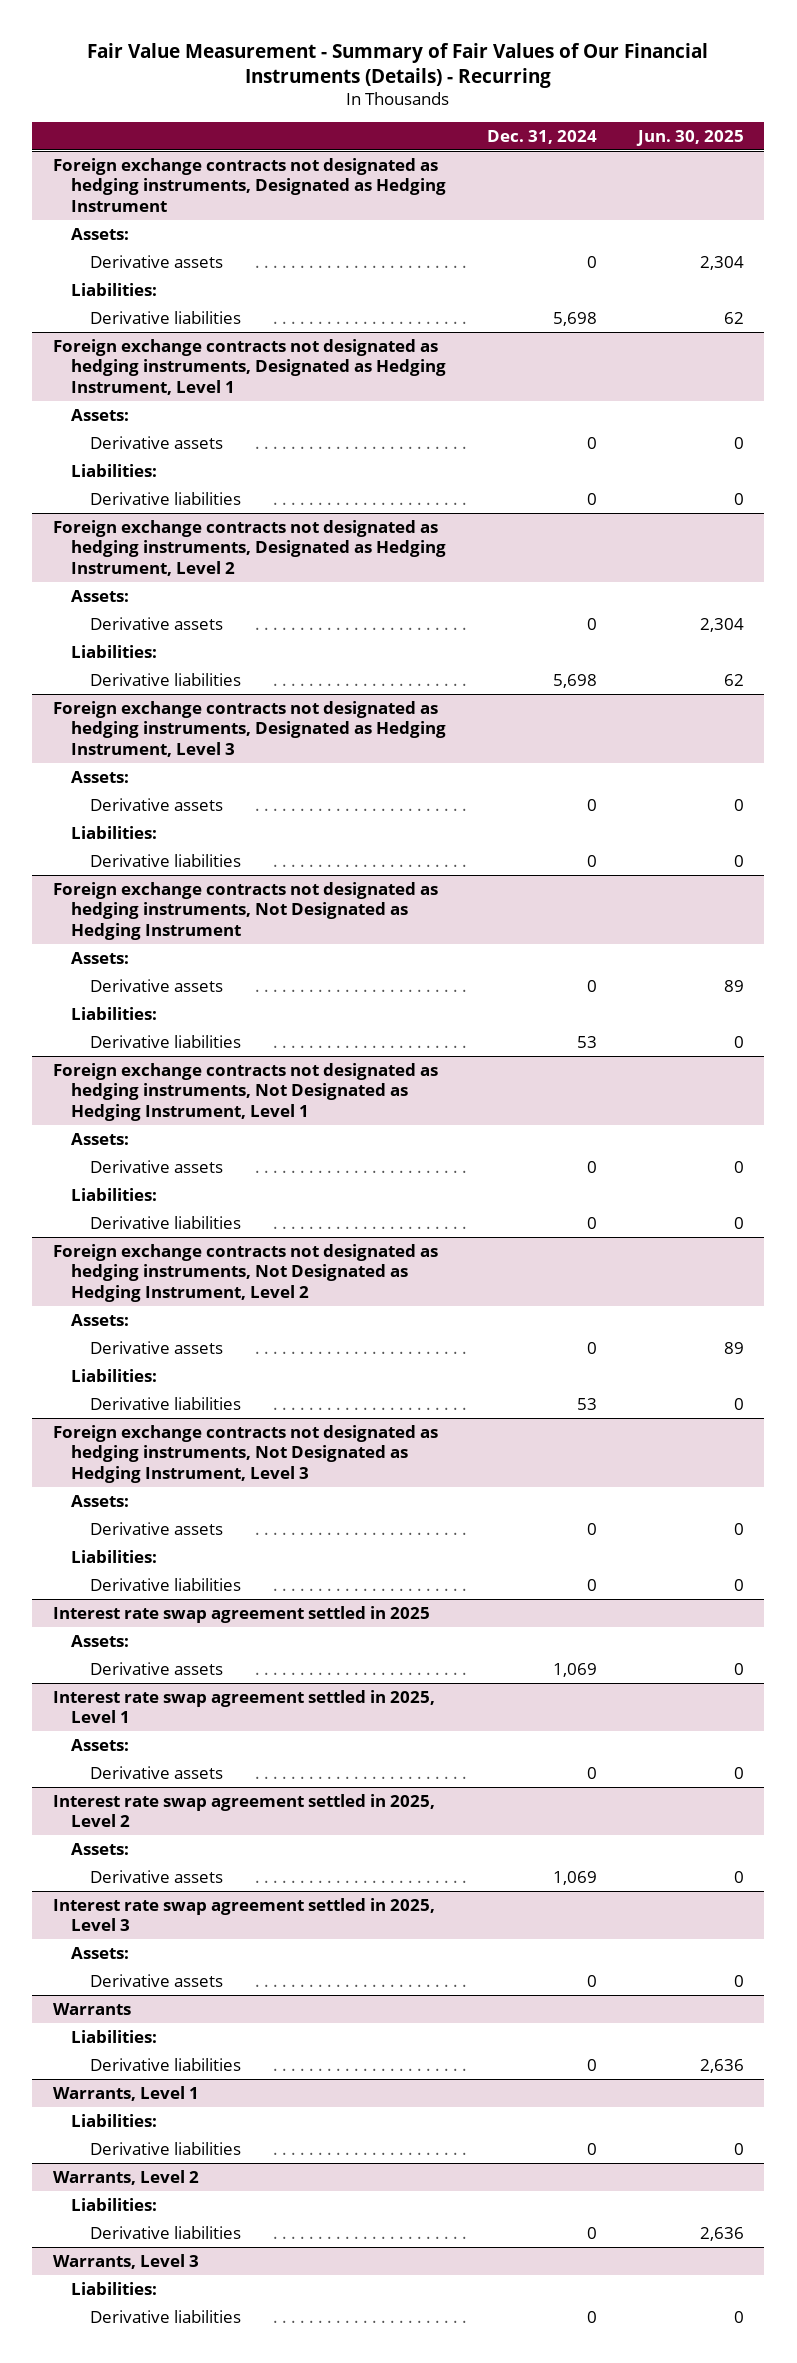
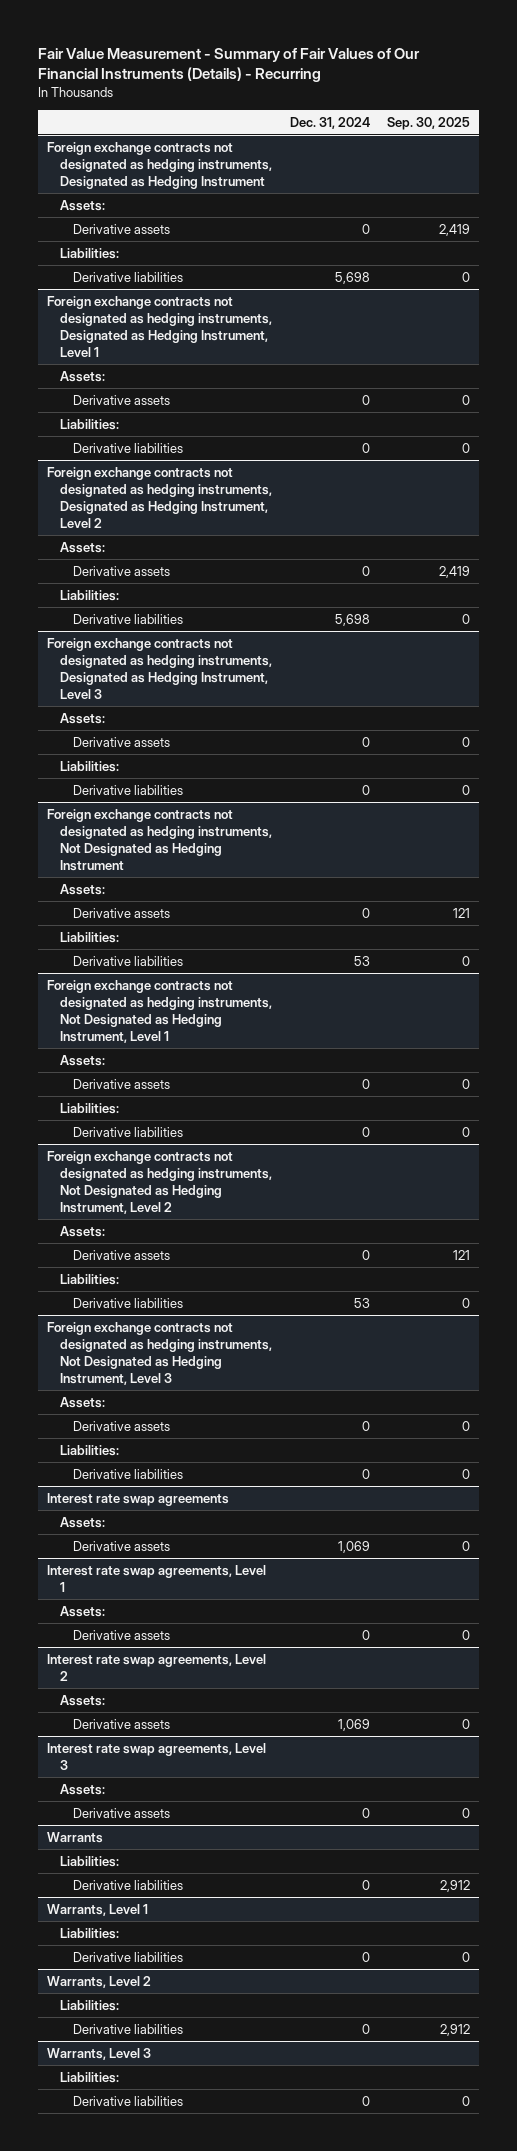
- | Dec. 31, 2024 | Jun. 30, 2025
+ | Dec. 31, 2024 | Sep. 30, 2025
- Interest rate swap agreement settled in 2025
+ Interest rate swap agreements
- Interest rate swap agreement settled in 2025, Level 1
+ Interest rate swap agreements, Level 1
- Interest rate swap agreement settled in 2025, Level 2
+ Interest rate swap agreements, Level 2
- Interest rate swap agreement settled in 2025, Level 3
+ Interest rate swap agreements, Level 3

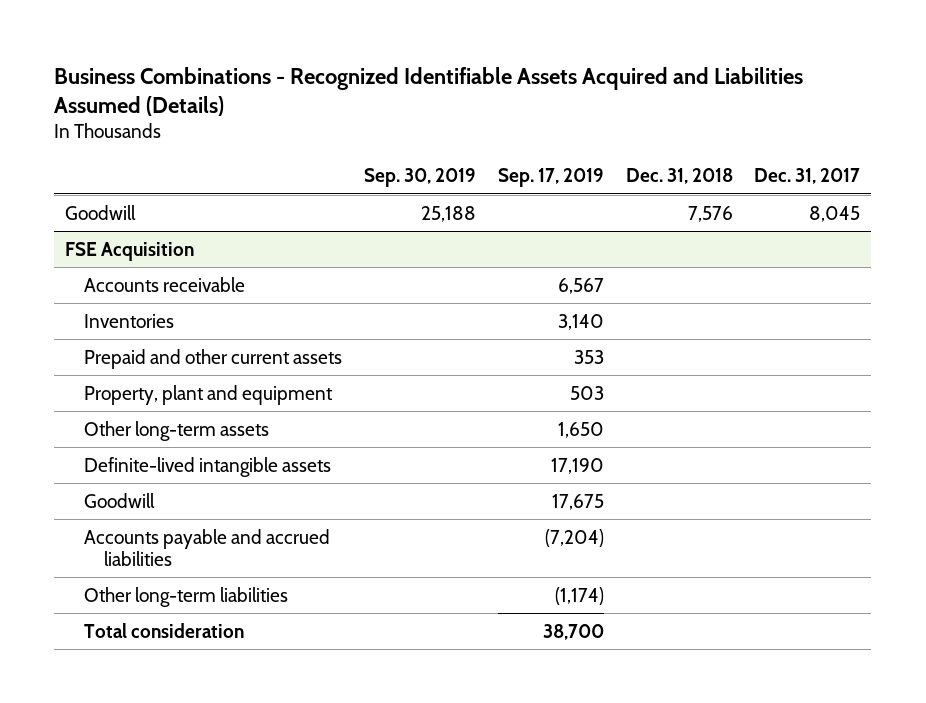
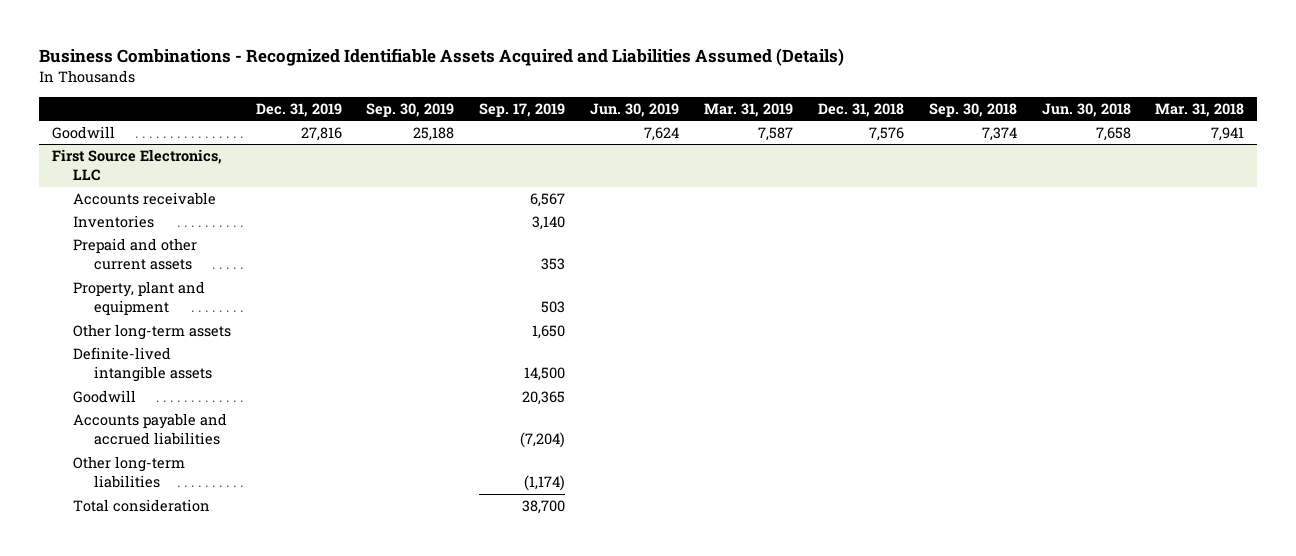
- | Sep. 30, 2019 | Sep. 17, 2019 | Dec. 31, 2018 | Dec. 31, 2017
+ | Dec. 31, 2019 | Sep. 30, 2019 | Sep. 17, 2019 | Jun. 30, 2019 | Mar. 31, 2019 | Dec. 31, 2018 | Sep. 30, 2018 | Jun. 30, 2018 | Mar. 31, 2018
- FSE Acquisition
+ First Source Electronics, LLC
- Definite-lived intangible assets | | 17,190 | |
- Goodwill | | 17,675 | |
+ Definite-lived intangible assets | | | 14,500 | | | | | |
+ Goodwill | | | 20,365 | | | | | |

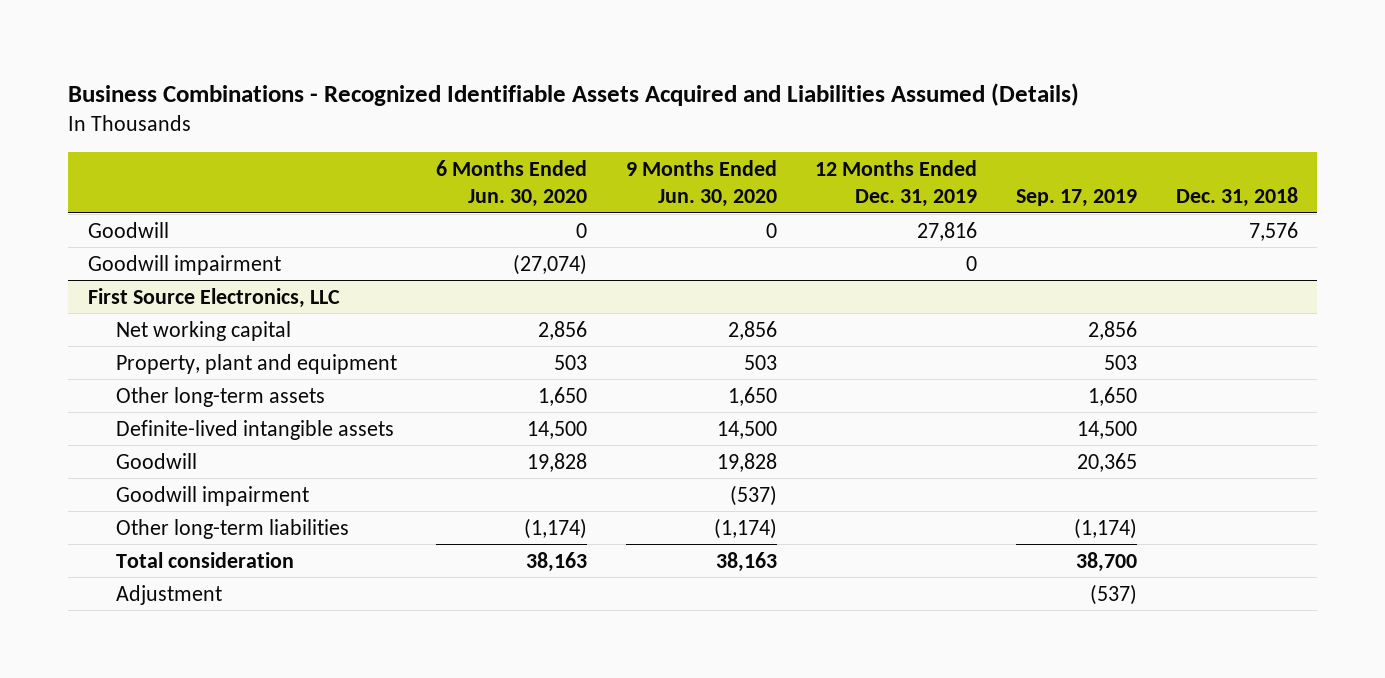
- | Dec. 31, 2019 | Sep. 30, 2019 | Sep. 17, 2019 | Jun. 30, 2019 | Mar. 31, 2019 | Dec. 31, 2018 | Sep. 30, 2018 | Jun. 30, 2018 | Mar. 31, 2018
+ | 6 Months Ended Jun. 30, 2020 | 9 Months Ended Jun. 30, 2020 | 12 Months Ended Dec. 31, 2019 | Sep. 17, 2019 | Dec. 31, 2018
+ Goodwill impairment | (27,074) | | 0 | |
@ First Source Electronics, LLC
- Accounts receivable | | | 6,567 | | | | | |
- Inventories | | | 3,140 | | | | | |
- Prepaid and other current assets | | | 353 | | | | | |
+ Net working capital | 2,856 | 2,856 | | 2,856 |
- Accounts payable and accrued liabilities | | | (7,204) | | | | | |
+ Goodwill impairment | | (537) | | |
+ Adjustment | | | | (537) |

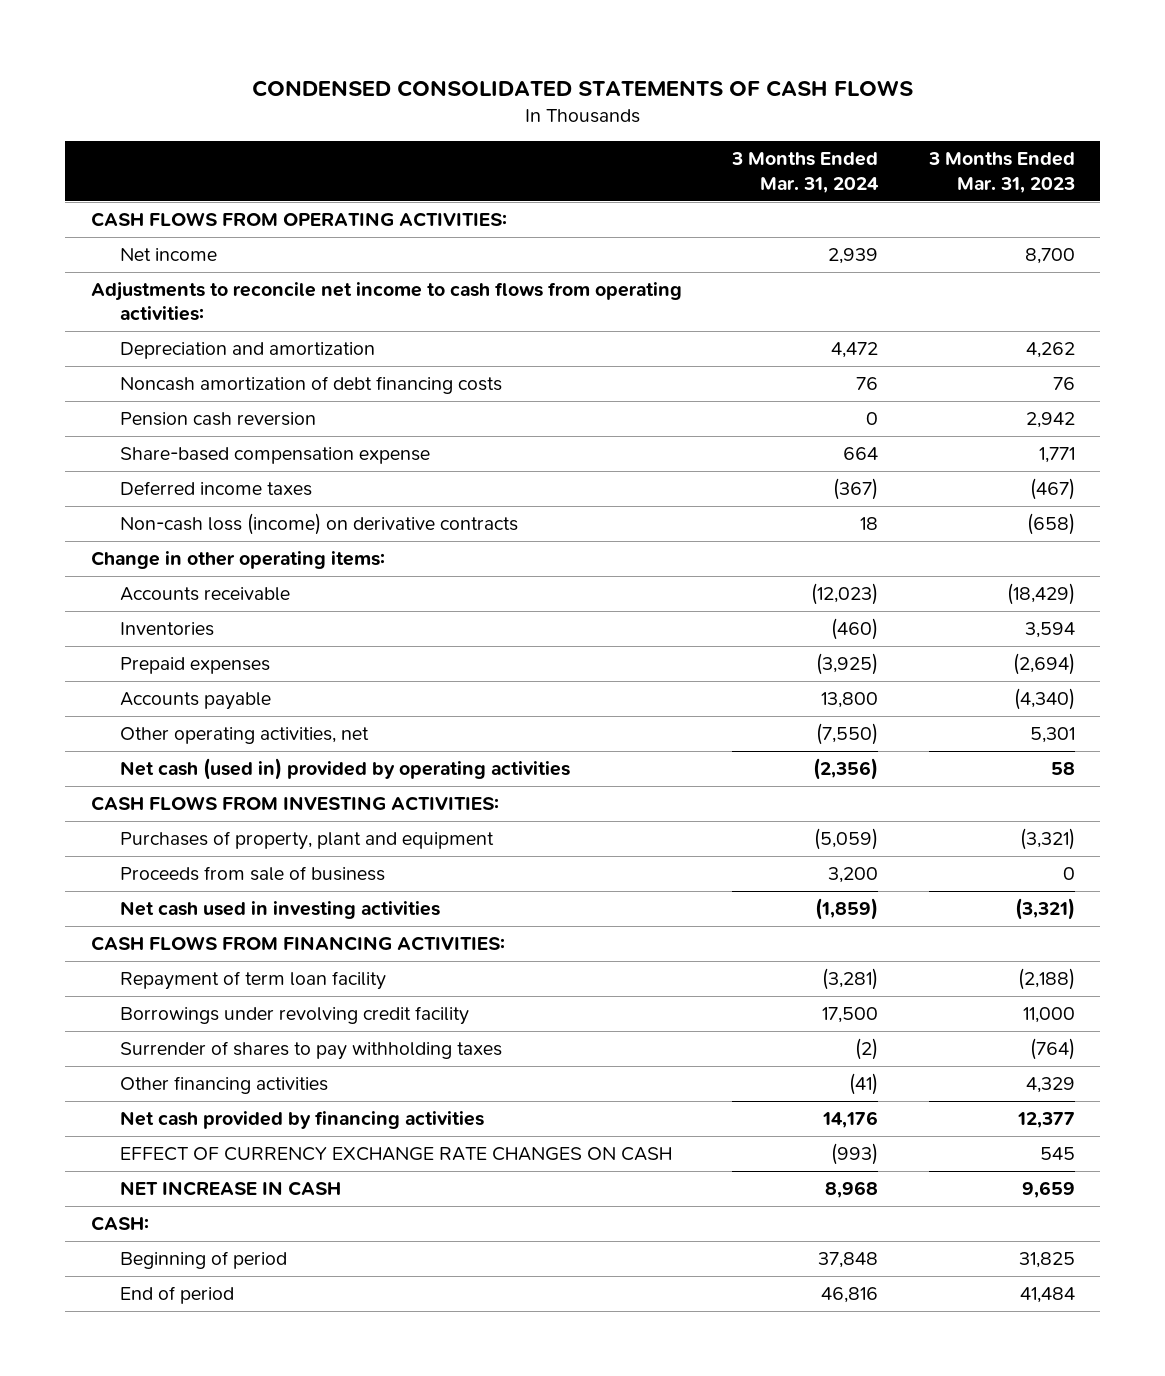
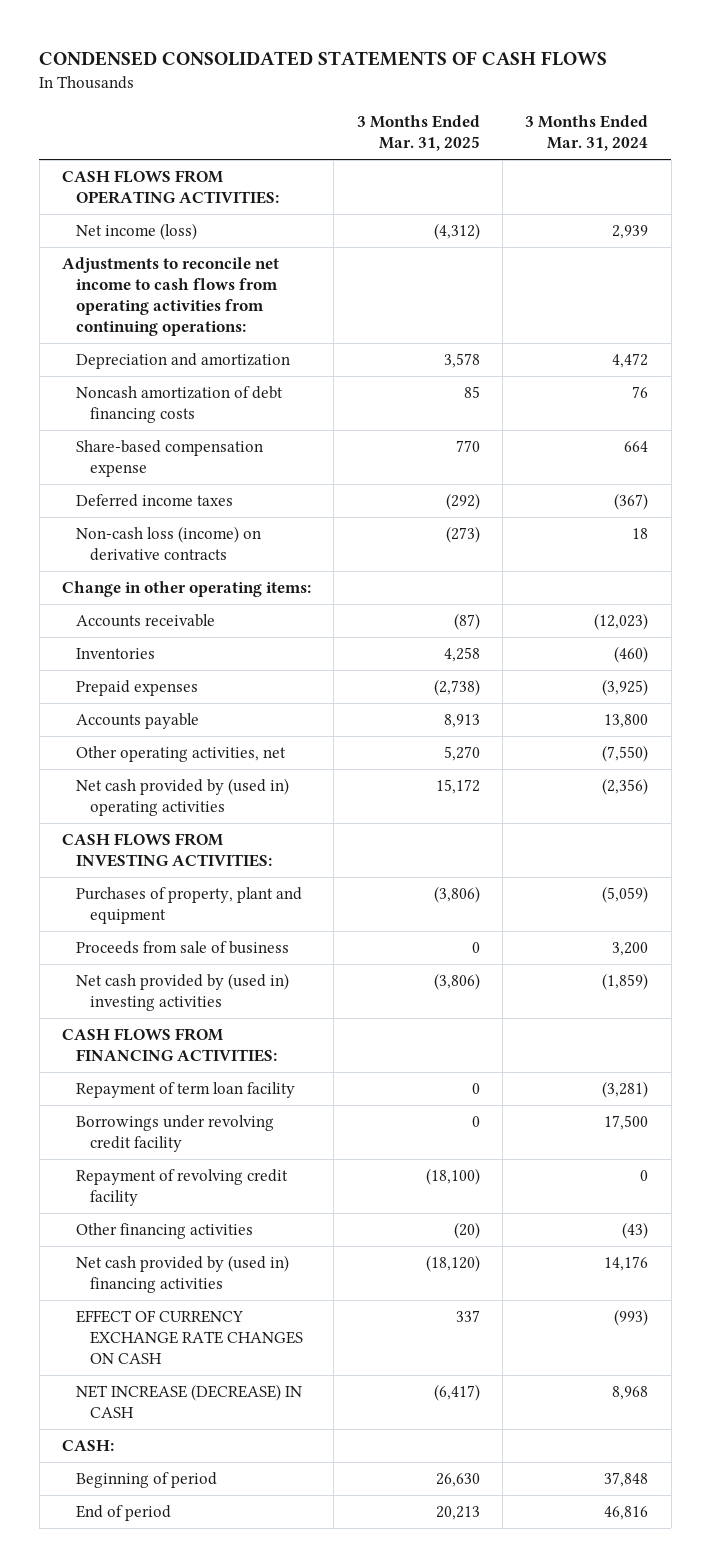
- | 3 Months Ended Mar. 31, 2024 | 3 Months Ended Mar. 31, 2023
+ | 3 Months Ended Mar. 31, 2025 | 3 Months Ended Mar. 31, 2024
- Net income | 2,939 | 8,700
- Adjustments to reconcile net income to cash flows from operating activities:
+ Net income (loss) | (4,312) | 2,939
+ Adjustments to reconcile net income to cash flows from operating activities from continuing operations:
- Pension cash reversion | 0 | 2,942
- Net cash (used in) provided by operating activities | (2,356) | 58
+ Net cash provided by (used in) operating activities | 15,172 | (2,356)
- Net cash used in investing activities | (1,859) | (3,321)
+ Net cash provided by (used in) investing activities | (3,806) | (1,859)
- Surrender of shares to pay withholding taxes | (2) | (764)
- Other financing activities | (41) | 4,329
- Net cash provided by financing activities | 14,176 | 12,377
+ Repayment of revolving credit facility | (18,100) | 0
+ Other financing activities | (20) | (43)
+ Net cash provided by (used in) financing activities | (18,120) | 14,176
- NET INCREASE IN CASH | 8,968 | 9,659
+ NET INCREASE (DECREASE) IN CASH | (6,417) | 8,968

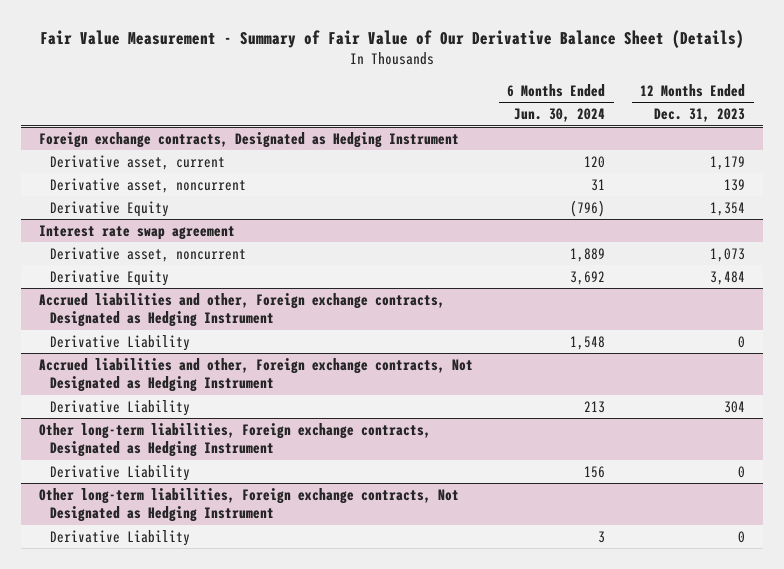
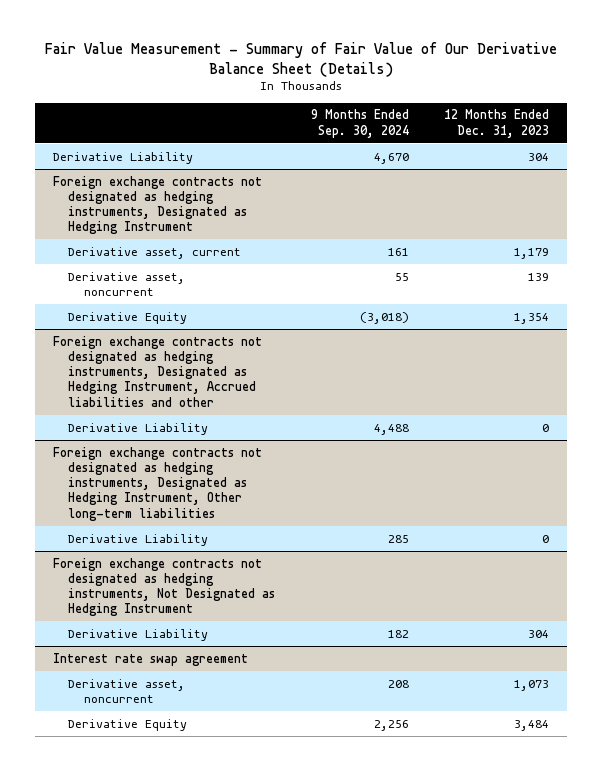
- | 6 Months Ended Jun. 30, 2024 | 12 Months Ended Dec. 31, 2023
+ | 9 Months Ended Sep. 30, 2024 | 12 Months Ended Dec. 31, 2023
- Foreign exchange contracts, Designated as Hedging Instrument
+ Derivative Liability | 4,670 | 304
+ Foreign exchange contracts not designated as hedging instruments, Designated as Hedging Instrument
+ Foreign exchange contracts not designated as hedging instruments, Designated as Hedging Instrument, Accrued liabilities and other
+ Derivative Liability | 4,488 | 0
+ Foreign exchange contracts not designated as hedging instruments, Designated as Hedging Instrument, Other long-term liabilities
+ Derivative Liability | 285 | 0
+ Foreign exchange contracts not designated as hedging instruments, Not Designated as Hedging Instrument
+ Derivative Liability | 182 | 304
- Accrued liabilities and other, Foreign exchange contracts, Designated as Hedging Instrument
- Derivative Liability | 1,548 | 0
- Accrued liabilities and other, Foreign exchange contracts, Not Designated as Hedging Instrument
- Derivative Liability | 213 | 304
- Other long-term liabilities, Foreign exchange contracts, Designated as Hedging Instrument
- Derivative Liability | 156 | 0
- Other long-term liabilities, Foreign exchange contracts, Not Designated as Hedging Instrument
- Derivative Liability | 3 | 0

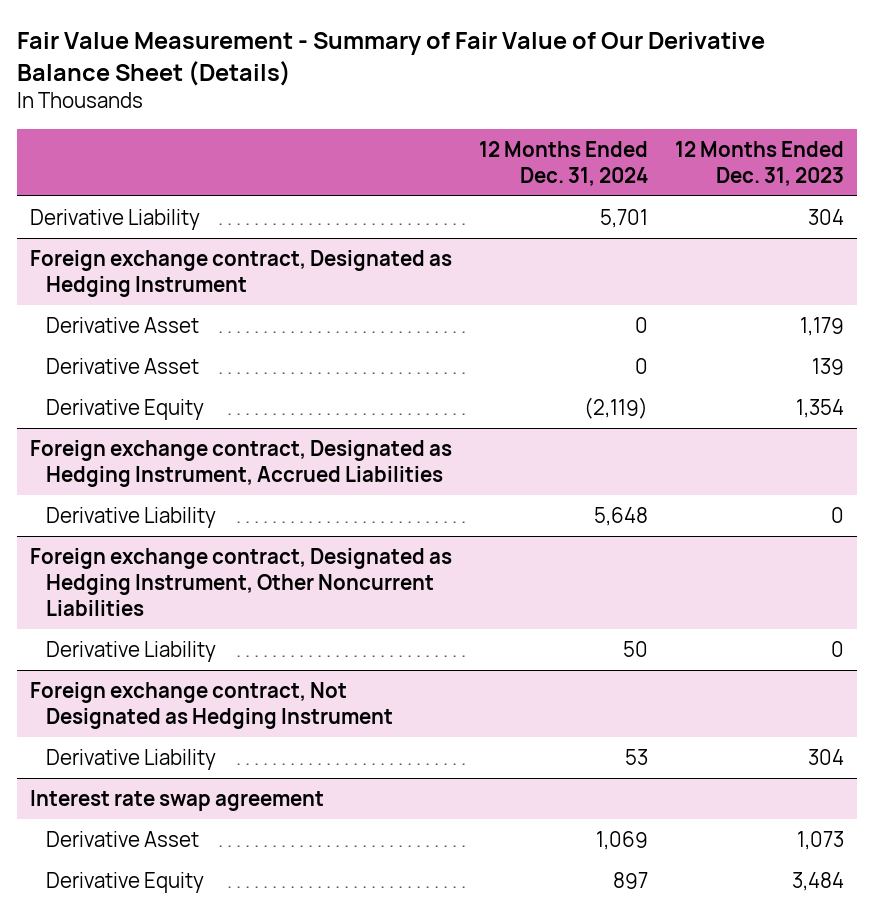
- | 9 Months Ended Sep. 30, 2024 | 12 Months Ended Dec. 31, 2023
+ | 12 Months Ended Dec. 31, 2024 | 12 Months Ended Dec. 31, 2023
- Foreign exchange contracts not designated as hedging instruments, Designated as Hedging Instrument
- Derivative asset, current | 161 | 1,179
- Derivative asset, noncurrent | 55 | 139
+ Foreign exchange contract, Designated as Hedging Instrument
+ Derivative Asset | 0 | 1,179
+ Derivative Asset | 0 | 139
- Foreign exchange contracts not designated as hedging instruments, Designated as Hedging Instrument, Accrued liabilities and other
+ Foreign exchange contract, Designated as Hedging Instrument, Accrued Liabilities
- Foreign exchange contracts not designated as hedging instruments, Designated as Hedging Instrument, Other long-term liabilities
+ Foreign exchange contract, Designated as Hedging Instrument, Other Noncurrent Liabilities
- Foreign exchange contracts not designated as hedging instruments, Not Designated as Hedging Instrument
+ Foreign exchange contract, Not Designated as Hedging Instrument
@ Interest rate swap agreement
- Derivative asset, noncurrent | 208 | 1,073
+ Derivative Asset | 1,069 | 1,073

